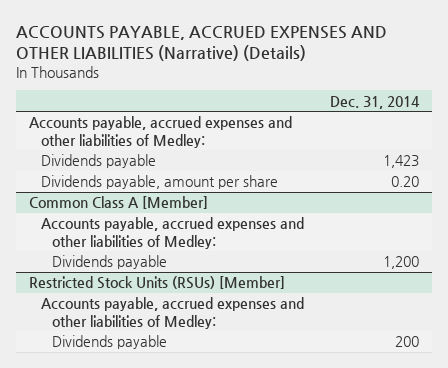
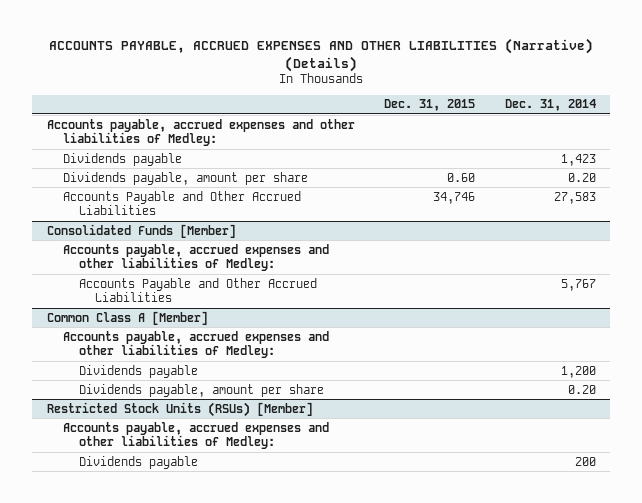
- | Dec. 31, 2014
+ | Dec. 31, 2015 | Dec. 31, 2014
+ Accounts Payable and Other Accrued Liabilities | 34,746 | 27,583
+ Consolidated Funds [Member]
+ Accounts payable, accrued expenses and other liabilities of Medley:
+ Accounts Payable and Other Accrued Liabilities | | 5,767
@ Common Class A [Member]
+ Dividends payable, amount per share | | 0.20

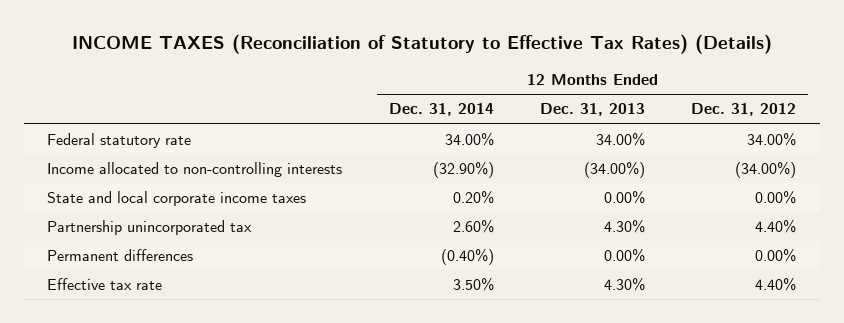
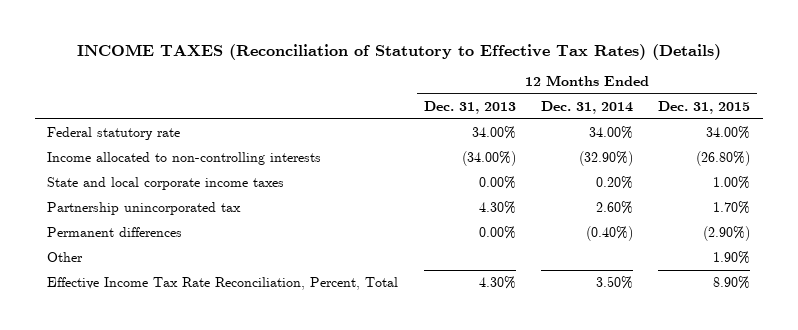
- | 12 Months Ended Dec. 31, 2014 | 12 Months Ended Dec. 31, 2013 | 12 Months Ended Dec. 31, 2012
+ | 12 Months Ended Dec. 31, 2013 | 12 Months Ended Dec. 31, 2014 | 12 Months Ended Dec. 31, 2015
- Effective tax rate | 3.50% | 4.30% | 4.40%
+ Other | | | 1.90%
+ Effective Income Tax Rate Reconciliation, Percent, Total | 4.30% | 3.50% | 8.90%

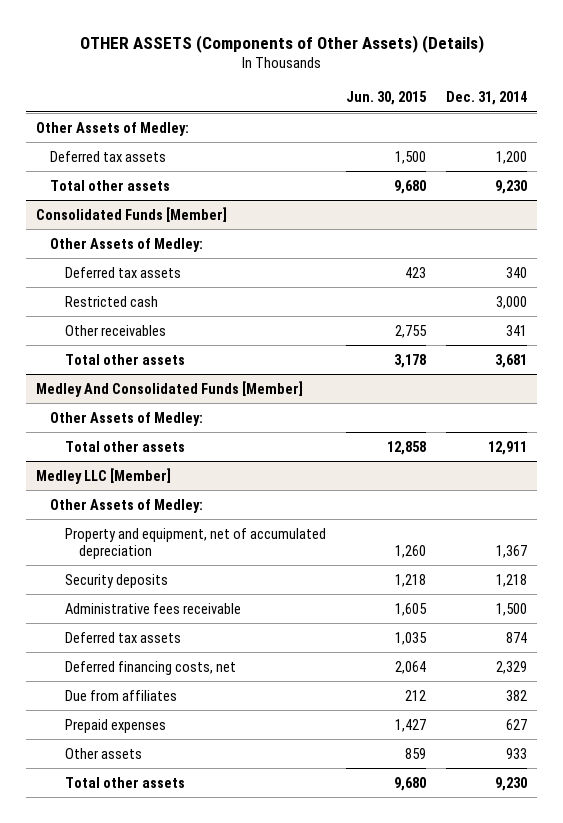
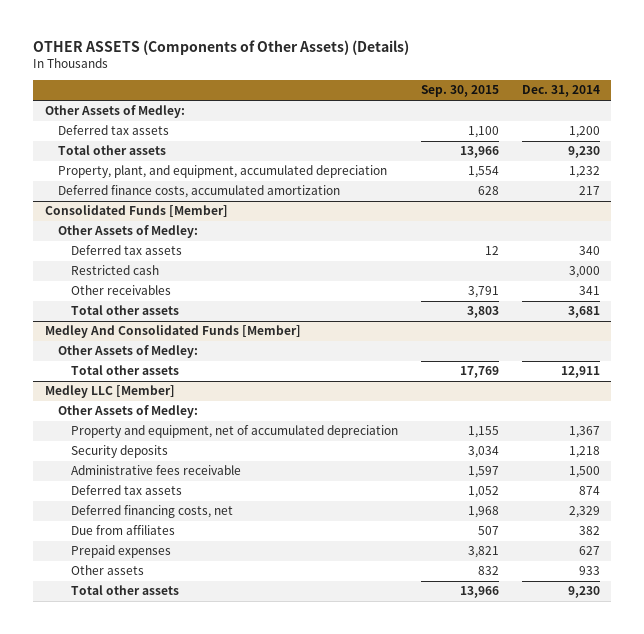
- | Jun. 30, 2015 | Dec. 31, 2014
+ | Sep. 30, 2015 | Dec. 31, 2014
+ Property, plant, and equipment, accumulated depreciation | 1,554 | 1,232
+ Deferred finance costs, accumulated amortization | 628 | 217

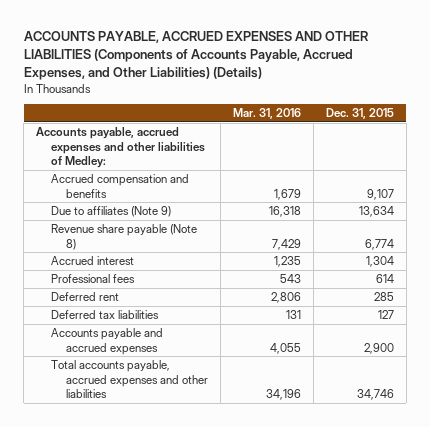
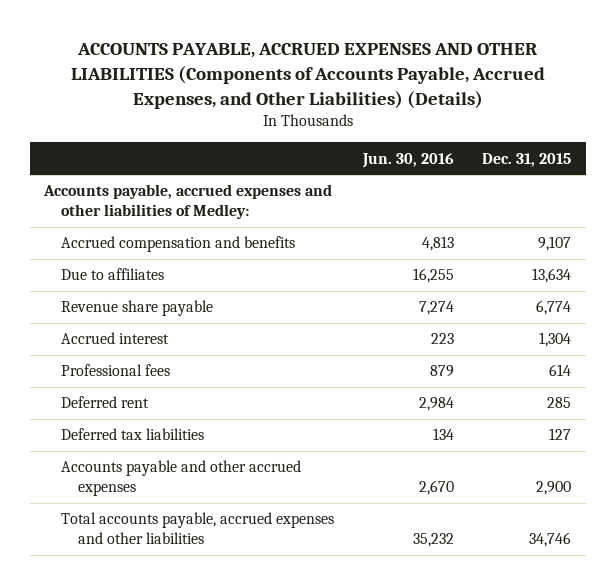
- | Mar. 31, 2016 | Dec. 31, 2015
+ | Jun. 30, 2016 | Dec. 31, 2015
- Due to affiliates (Note 9) | 16,318 | 13,634
- Revenue share payable (Note 8) | 7,429 | 6,774
+ Due to affiliates | 16,255 | 13,634
+ Revenue share payable | 7,274 | 6,774
- Accounts payable and accrued expenses | 4,055 | 2,900
+ Accounts payable and other accrued expenses | 2,670 | 2,900

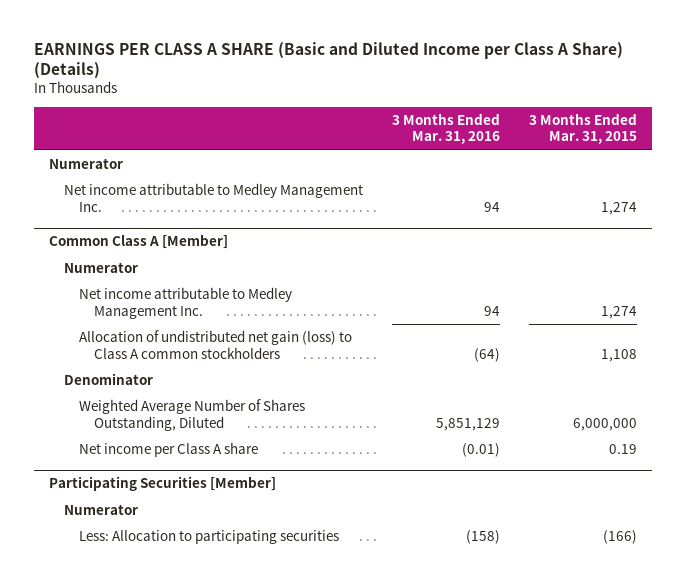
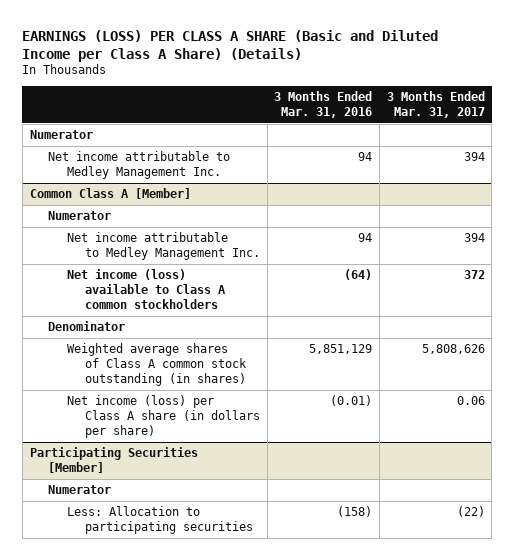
- EARNINGS PER CLASS A SHARE (Basic and Diluted Income per Class A Share) (Details)
+ EARNINGS (LOSS) PER CLASS A SHARE (Basic and Diluted Income per Class A Share) (Details)
- | 3 Months Ended Mar. 31, 2016 | 3 Months Ended Mar. 31, 2015
+ | 3 Months Ended Mar. 31, 2016 | 3 Months Ended Mar. 31, 2017
@ Common Class A [Member]
- Allocation of undistributed net gain (loss) to Class A common stockholders | (64) | 1,108
+ Net income (loss) available to Class A common stockholders | (64) | 372
- Weighted Average Number of Shares Outstanding, Diluted | 5,851,129 | 6,000,000
- Net income per Class A share | (0.01) | 0.19
+ Weighted average shares of Class A common stock outstanding (in shares) | 5,851,129 | 5,808,626
+ Net income (loss) per Class A share (in dollars per share) | (0.01) | 0.06

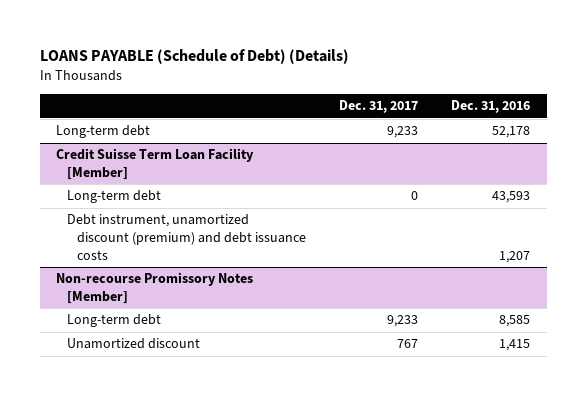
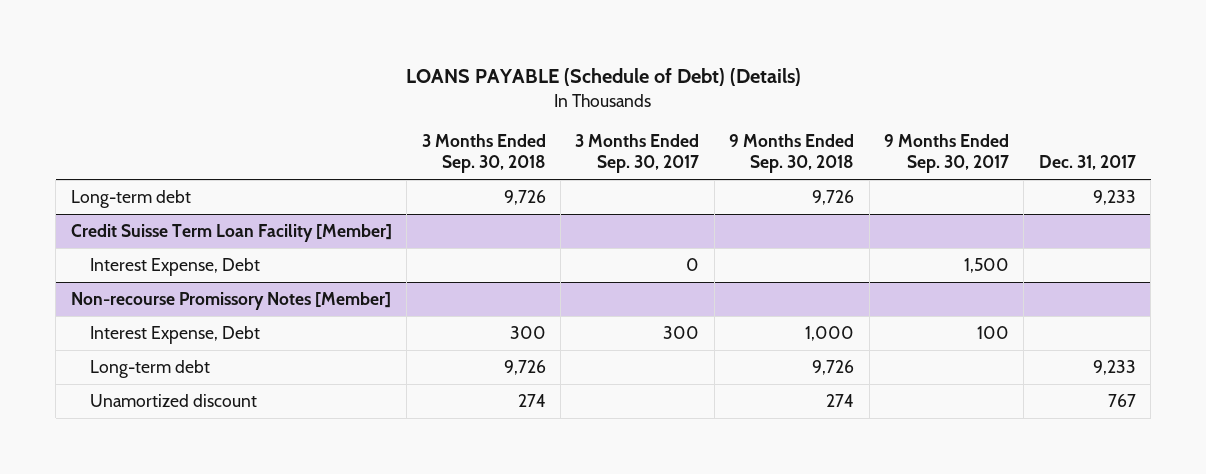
- | Dec. 31, 2017 | Dec. 31, 2016
+ | 3 Months Ended Sep. 30, 2018 | 3 Months Ended Sep. 30, 2017 | 9 Months Ended Sep. 30, 2018 | 9 Months Ended Sep. 30, 2017 | Dec. 31, 2017
@ Credit Suisse Term Loan Facility [Member]
- Long-term debt | 0 | 43,593
- Debt instrument, unamortized discount (premium) and debt issuance costs | | 1,207
+ Interest Expense, Debt | | 0 | | 1,500 |
@ Non-recourse Promissory Notes [Member]
+ Interest Expense, Debt | 300 | 300 | 1,000 | 100 |

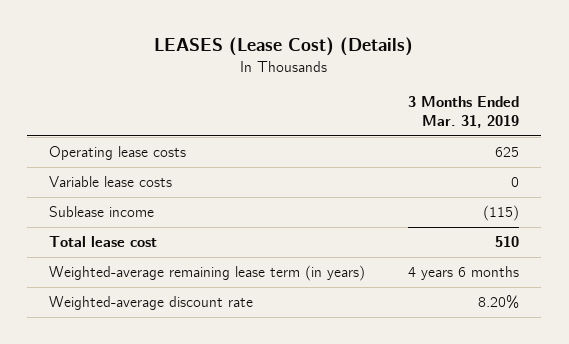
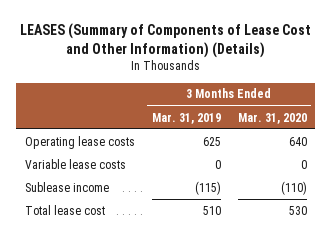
- LEASES (Lease Cost) (Details)
+ LEASES (Summary of Components of Lease Cost and Other Information) (Details)
- | 3 Months Ended Mar. 31, 2019
+ | 3 Months Ended Mar. 31, 2019 | 3 Months Ended Mar. 31, 2020
- Weighted-average remaining lease term (in years) | 4 years 6 months
- Weighted-average discount rate | 8.20%

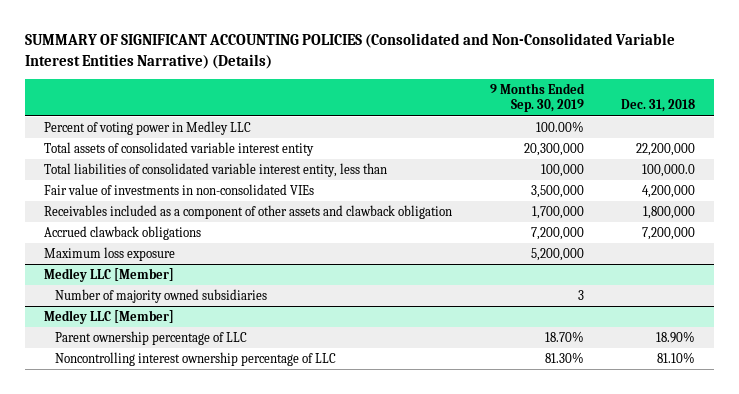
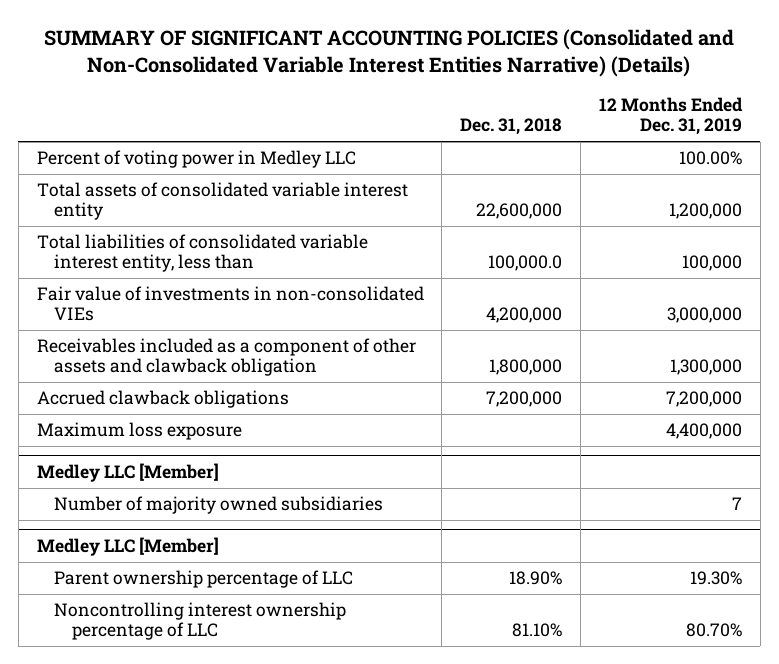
- | 9 Months Ended Sep. 30, 2019 | Dec. 31, 2018
+ | Dec. 31, 2018 | 12 Months Ended Dec. 31, 2019
- Total assets of consolidated variable interest entity | 20,300,000 | 22,200,000
+ Total assets of consolidated variable interest entity | 22,600,000 | 1,200,000

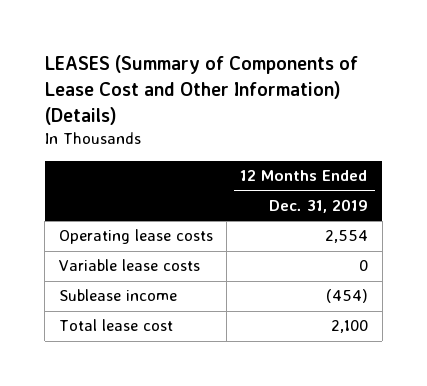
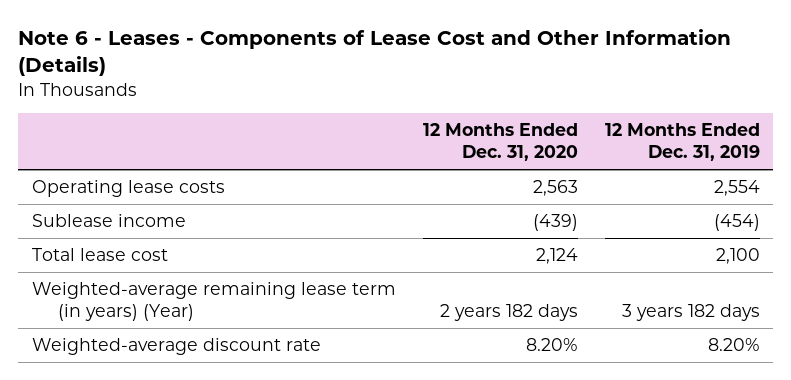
- LEASES (Summary of Components of Lease Cost and Other Information) (Details)
+ Note 6 - Leases - Components of Lease Cost and Other Information (Details)
- | 12 Months Ended Dec. 31, 2019
+ | 12 Months Ended Dec. 31, 2020 | 12 Months Ended Dec. 31, 2019
- Variable lease costs | 0
+ Weighted-average remaining lease term (in years) (Year) | 2 years 182 days | 3 years 182 days
+ Weighted-average discount rate | 8.20% | 8.20%

